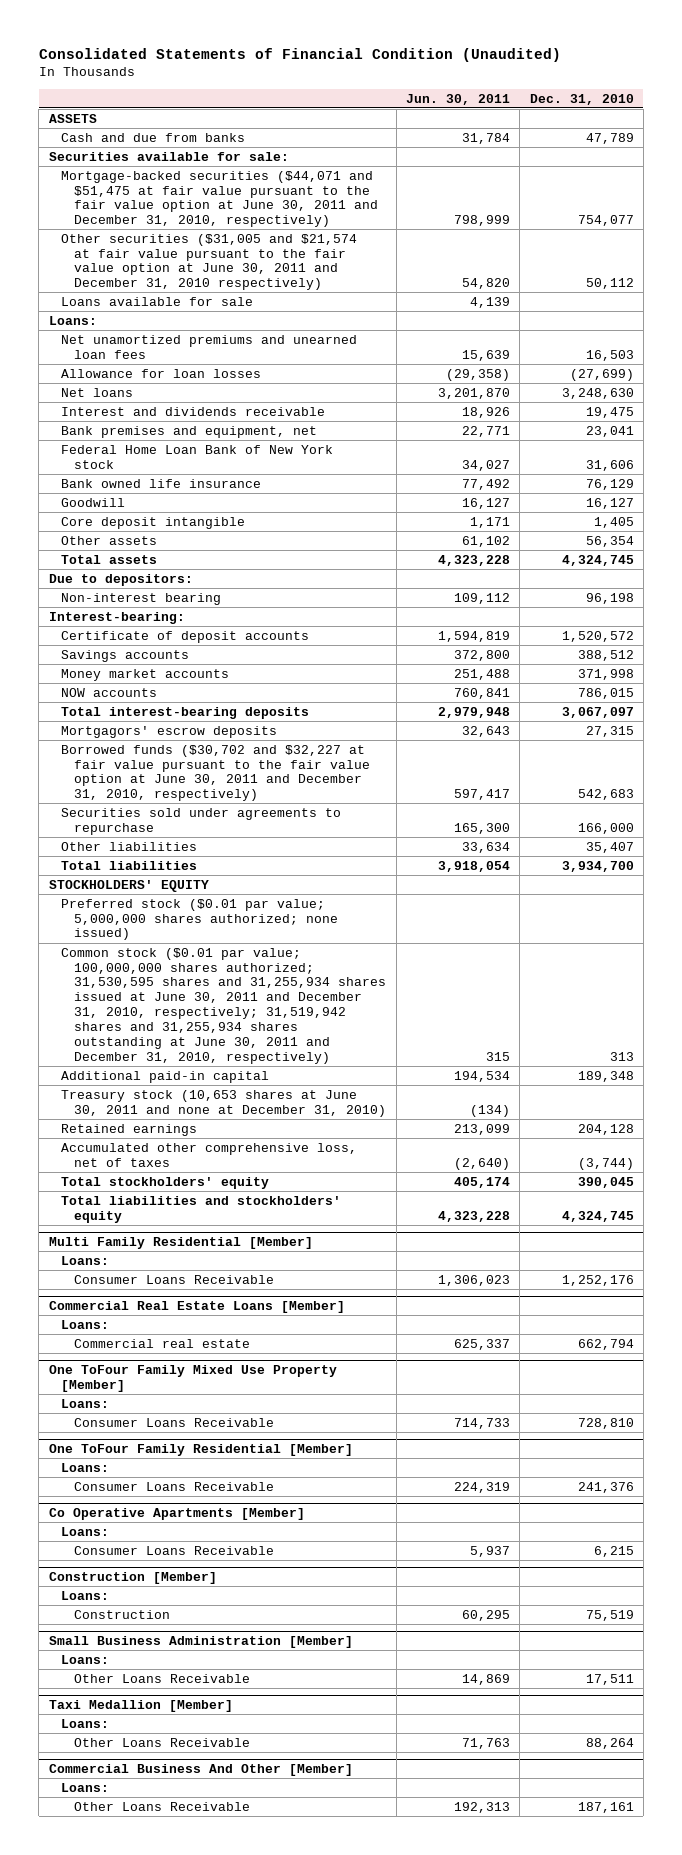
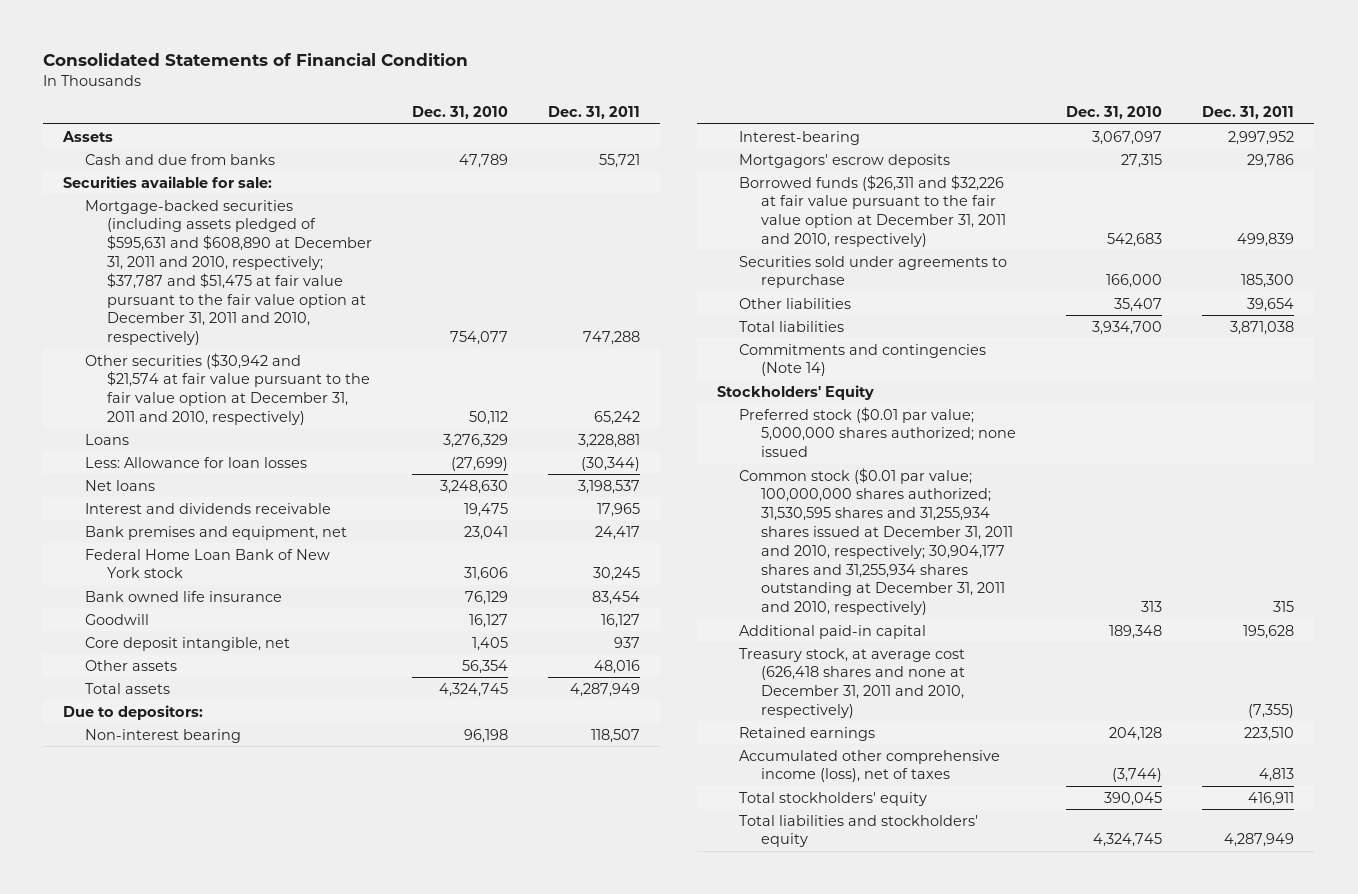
- Consolidated Statements of Financial Condition (Unaudited)
+ Consolidated Statements of Financial Condition
- | Jun. 30, 2011 | Dec. 31, 2010
+ | Dec. 31, 2010 | Dec. 31, 2011
- ASSETS
+ Assets
- Mortgage-backed securities ($44,071 and $51,475 at fair value pursuant to the fair value option at June 30, 2011 and December 31, 2010, respectively) | 798,999 | 754,077
- Other securities ($31,005 and $21,574 at fair value pursuant to the fair value option at June 30, 2011 and December 31, 2010 respectively) | 54,820 | 50,112
- Loans available for sale | 4,139 |
- Loans:
- Net unamortized premiums and unearned loan fees | 15,639 | 16,503
- Allowance for loan losses | (29,358) | (27,699)
+ Mortgage-backed securities (including assets pledged of $595,631 and $608,890 at December 31, 2011 and 2010, respectively; $37,787 and $51,475 at fair value pursuant to the fair value option at December 31, 2011 and 2010, respectively) | 754,077 | 747,288
+ Other securities ($30,942 and $21,574 at fair value pursuant to the fair value option at December 31, 2011 and 2010, respectively) | 50,112 | 65,242
+ Loans | 3,276,329 | 3,228,881
+ Less: Allowance for loan losses | (27,699) | (30,344)
- Core deposit intangible | 1,171 | 1,405
+ Core deposit intangible, net | 1,405 | 937
- Interest-bearing:
- Certificate of deposit accounts | 1,594,819 | 1,520,572
- Savings accounts | 372,800 | 388,512
- Money market accounts | 251,488 | 371,998
- NOW accounts | 760,841 | 786,015
- Total interest-bearing deposits | 2,979,948 | 3,067,097
+ Interest-bearing | 3,067,097 | 2,997,952
- Borrowed funds ($30,702 and $32,227 at fair value pursuant to the fair value option at June 30, 2011 and December 31, 2010, respectively) | 597,417 | 542,683
+ Borrowed funds ($26,311 and $32,226 at fair value pursuant to the fair value option at December 31, 2011 and 2010, respectively) | 542,683 | 499,839
- STOCKHOLDERS' EQUITY
- Preferred stock ($0.01 par value; 5,000,000 shares authorized; none issued)
- Common stock ($0.01 par value; 100,000,000 shares authorized; 31,530,595 shares and 31,255,934 shares issued at June 30, 2011 and December 31, 2010, respectively; 31,519,942 shares and 31,255,934 shares outstanding at June 30, 2011 and December 31, 2010, respectively) | 315 | 313
+ Commitments and contingencies (Note 14)
+ Stockholders' Equity
+ Preferred stock ($0.01 par value; 5,000,000 shares authorized; none issued
+ Common stock ($0.01 par value; 100,000,000 shares authorized; 31,530,595 shares and 31,255,934 shares issued at December 31, 2011 and 2010, respectively; 30,904,177 shares and 31,255,934 shares outstanding at December 31, 2011 and 2010, respectively) | 313 | 315
- Treasury stock (10,653 shares at June 30, 2011 and none at December 31, 2010) | (134) |
+ Treasury stock, at average cost (626,418 shares and none at December 31, 2011 and 2010, respectively) | | (7,355)
- Accumulated other comprehensive loss, net of taxes | (2,640) | (3,744)
+ Accumulated other comprehensive income (loss), net of taxes | (3,744) | 4,813
- Multi Family Residential [Member]
- Loans:
- Consumer Loans Receivable | 1,306,023 | 1,252,176
- Commercial Real Estate Loans [Member]
- Loans:
- Commercial real estate | 625,337 | 662,794
- One ToFour Family Mixed Use Property [Member]
- Loans:
- Consumer Loans Receivable | 714,733 | 728,810
- One ToFour Family Residential [Member]
- Loans:
- Consumer Loans Receivable | 224,319 | 241,376
- Co Operative Apartments [Member]
- Loans:
- Consumer Loans Receivable | 5,937 | 6,215
- Construction [Member]
- Loans:
- Construction | 60,295 | 75,519
- Small Business Administration [Member]
- Loans:
- Other Loans Receivable | 14,869 | 17,511
- Taxi Medallion [Member]
- Loans:
- Other Loans Receivable | 71,763 | 88,264
- Commercial Business And Other [Member]
- Loans:
- Other Loans Receivable | 192,313 | 187,161

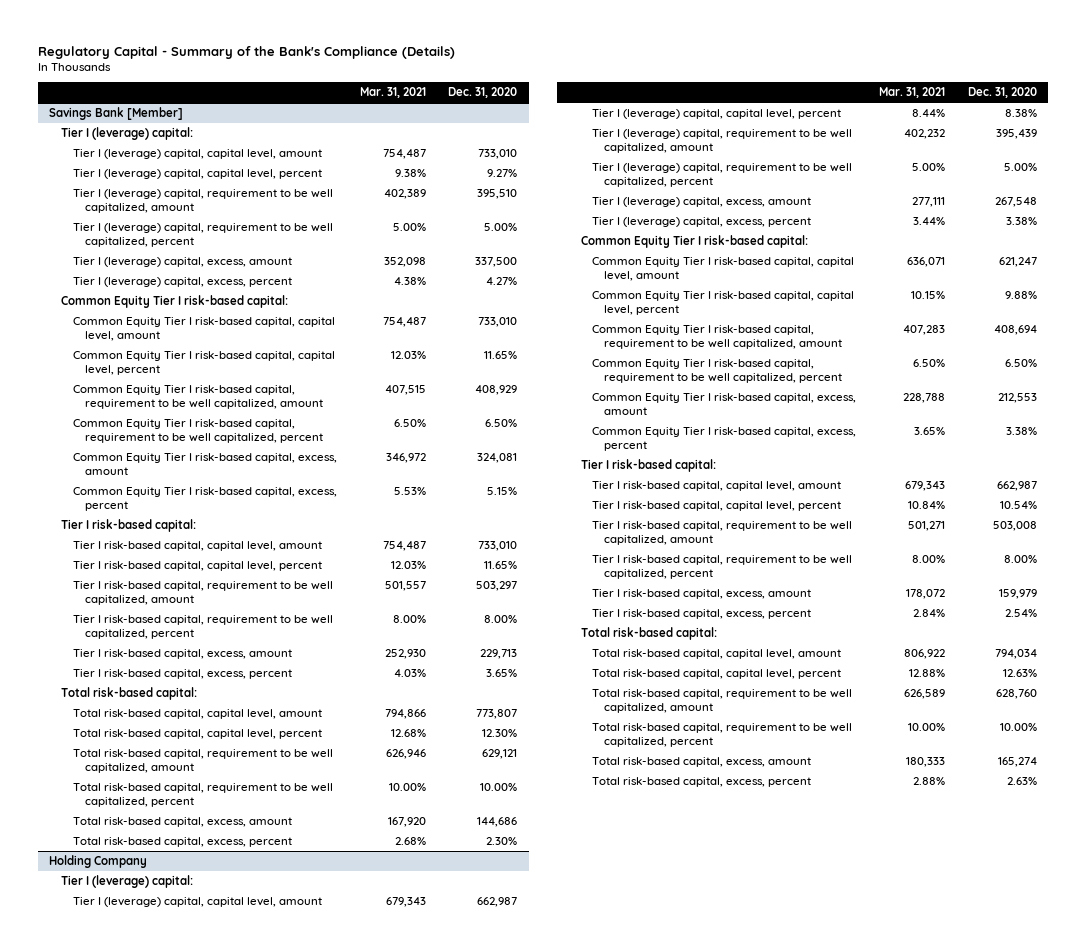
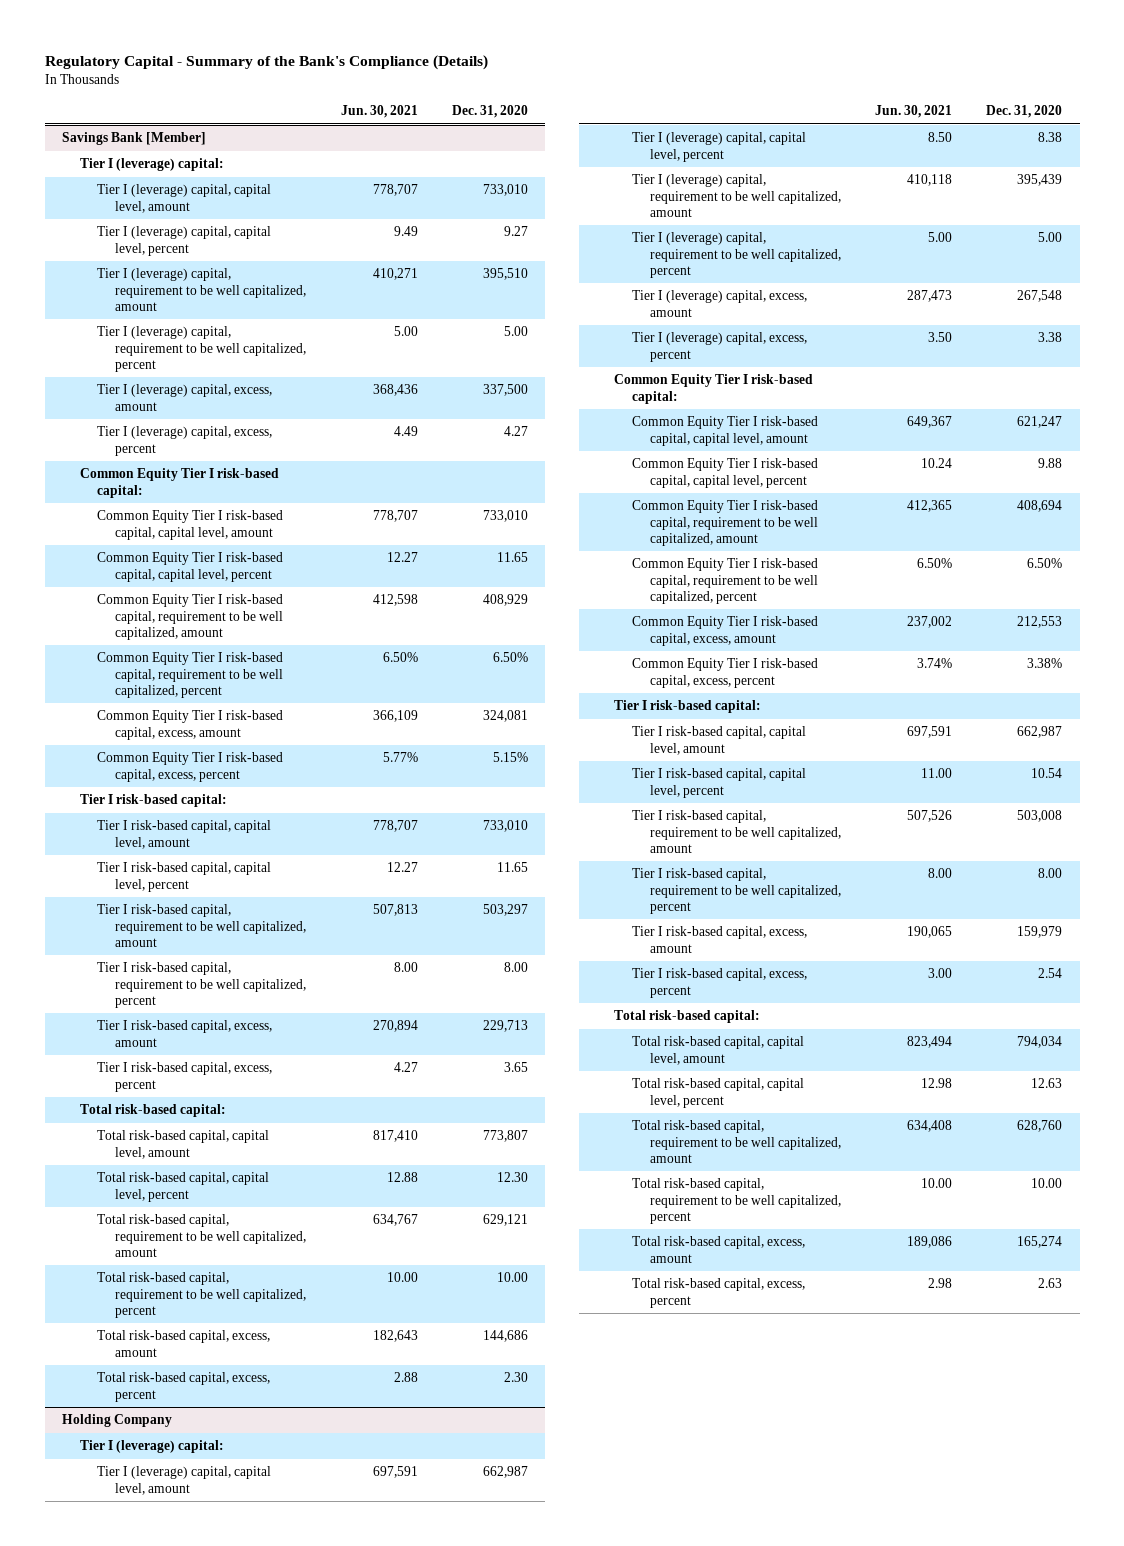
- | Mar. 31, 2021 | Dec. 31, 2020
+ | Jun. 30, 2021 | Dec. 31, 2020
@ Savings Bank [Member]
- Tier I (leverage) capital, capital level, percent | 9.38% | 9.27%
+ Tier I (leverage) capital, capital level, percent | 9.49 | 9.27
- Tier I (leverage) capital, requirement to be well capitalized, percent | 5.00% | 5.00%
+ Tier I (leverage) capital, requirement to be well capitalized, percent | 5.00 | 5.00
- Tier I (leverage) capital, excess, percent | 4.38% | 4.27%
+ Tier I (leverage) capital, excess, percent | 4.49 | 4.27
- Common Equity Tier I risk-based capital, capital level, percent | 12.03% | 11.65%
+ Common Equity Tier I risk-based capital, capital level, percent | 12.27 | 11.65
- Tier I risk-based capital, capital level, percent | 12.03% | 11.65%
+ Tier I risk-based capital, capital level, percent | 12.27 | 11.65
- Tier I risk-based capital, requirement to be well capitalized, percent | 8.00% | 8.00%
+ Tier I risk-based capital, requirement to be well capitalized, percent | 8.00 | 8.00
- Tier I risk-based capital, excess, percent | 4.03% | 3.65%
+ Tier I risk-based capital, excess, percent | 4.27 | 3.65
- Total risk-based capital, capital level, percent | 12.68% | 12.30%
+ Total risk-based capital, capital level, percent | 12.88 | 12.30
- Total risk-based capital, requirement to be well capitalized, percent | 10.00% | 10.00%
+ Total risk-based capital, requirement to be well capitalized, percent | 10.00 | 10.00
- Total risk-based capital, excess, percent | 2.68% | 2.30%
+ Total risk-based capital, excess, percent | 2.88 | 2.30
@ Holding Company
- Tier I (leverage) capital, capital level, percent | 8.44% | 8.38%
+ Tier I (leverage) capital, capital level, percent | 8.50 | 8.38
- Tier I (leverage) capital, requirement to be well capitalized, percent | 5.00% | 5.00%
+ Tier I (leverage) capital, requirement to be well capitalized, percent | 5.00 | 5.00
- Tier I (leverage) capital, excess, percent | 3.44% | 3.38%
+ Tier I (leverage) capital, excess, percent | 3.50 | 3.38
- Common Equity Tier I risk-based capital, capital level, percent | 10.15% | 9.88%
+ Common Equity Tier I risk-based capital, capital level, percent | 10.24 | 9.88
- Tier I risk-based capital, capital level, percent | 10.84% | 10.54%
+ Tier I risk-based capital, capital level, percent | 11.00 | 10.54
- Tier I risk-based capital, requirement to be well capitalized, percent | 8.00% | 8.00%
+ Tier I risk-based capital, requirement to be well capitalized, percent | 8.00 | 8.00
- Tier I risk-based capital, excess, percent | 2.84% | 2.54%
+ Tier I risk-based capital, excess, percent | 3.00 | 2.54
- Total risk-based capital, capital level, percent | 12.88% | 12.63%
+ Total risk-based capital, capital level, percent | 12.98 | 12.63
- Total risk-based capital, requirement to be well capitalized, percent | 10.00% | 10.00%
+ Total risk-based capital, requirement to be well capitalized, percent | 10.00 | 10.00
- Total risk-based capital, excess, percent | 2.88% | 2.63%
+ Total risk-based capital, excess, percent | 2.98 | 2.63

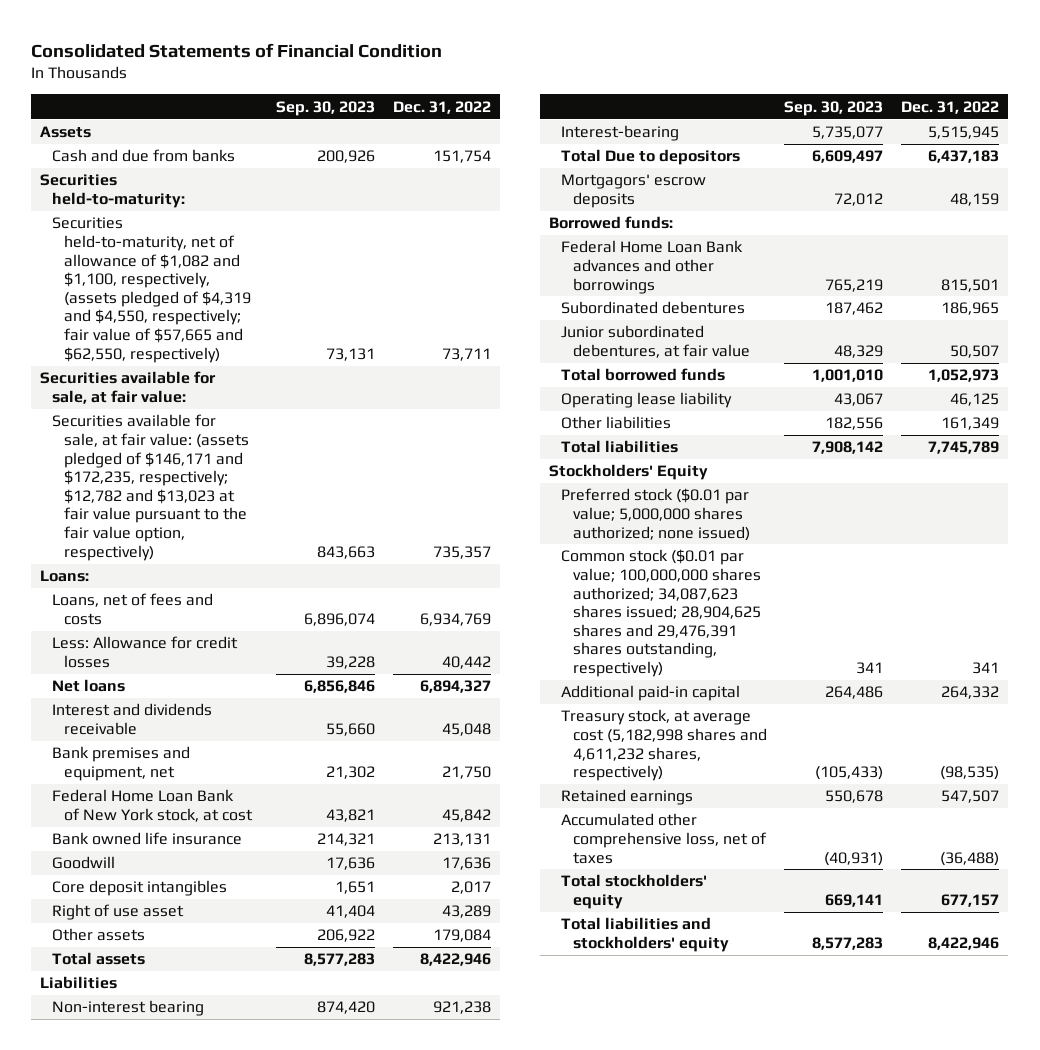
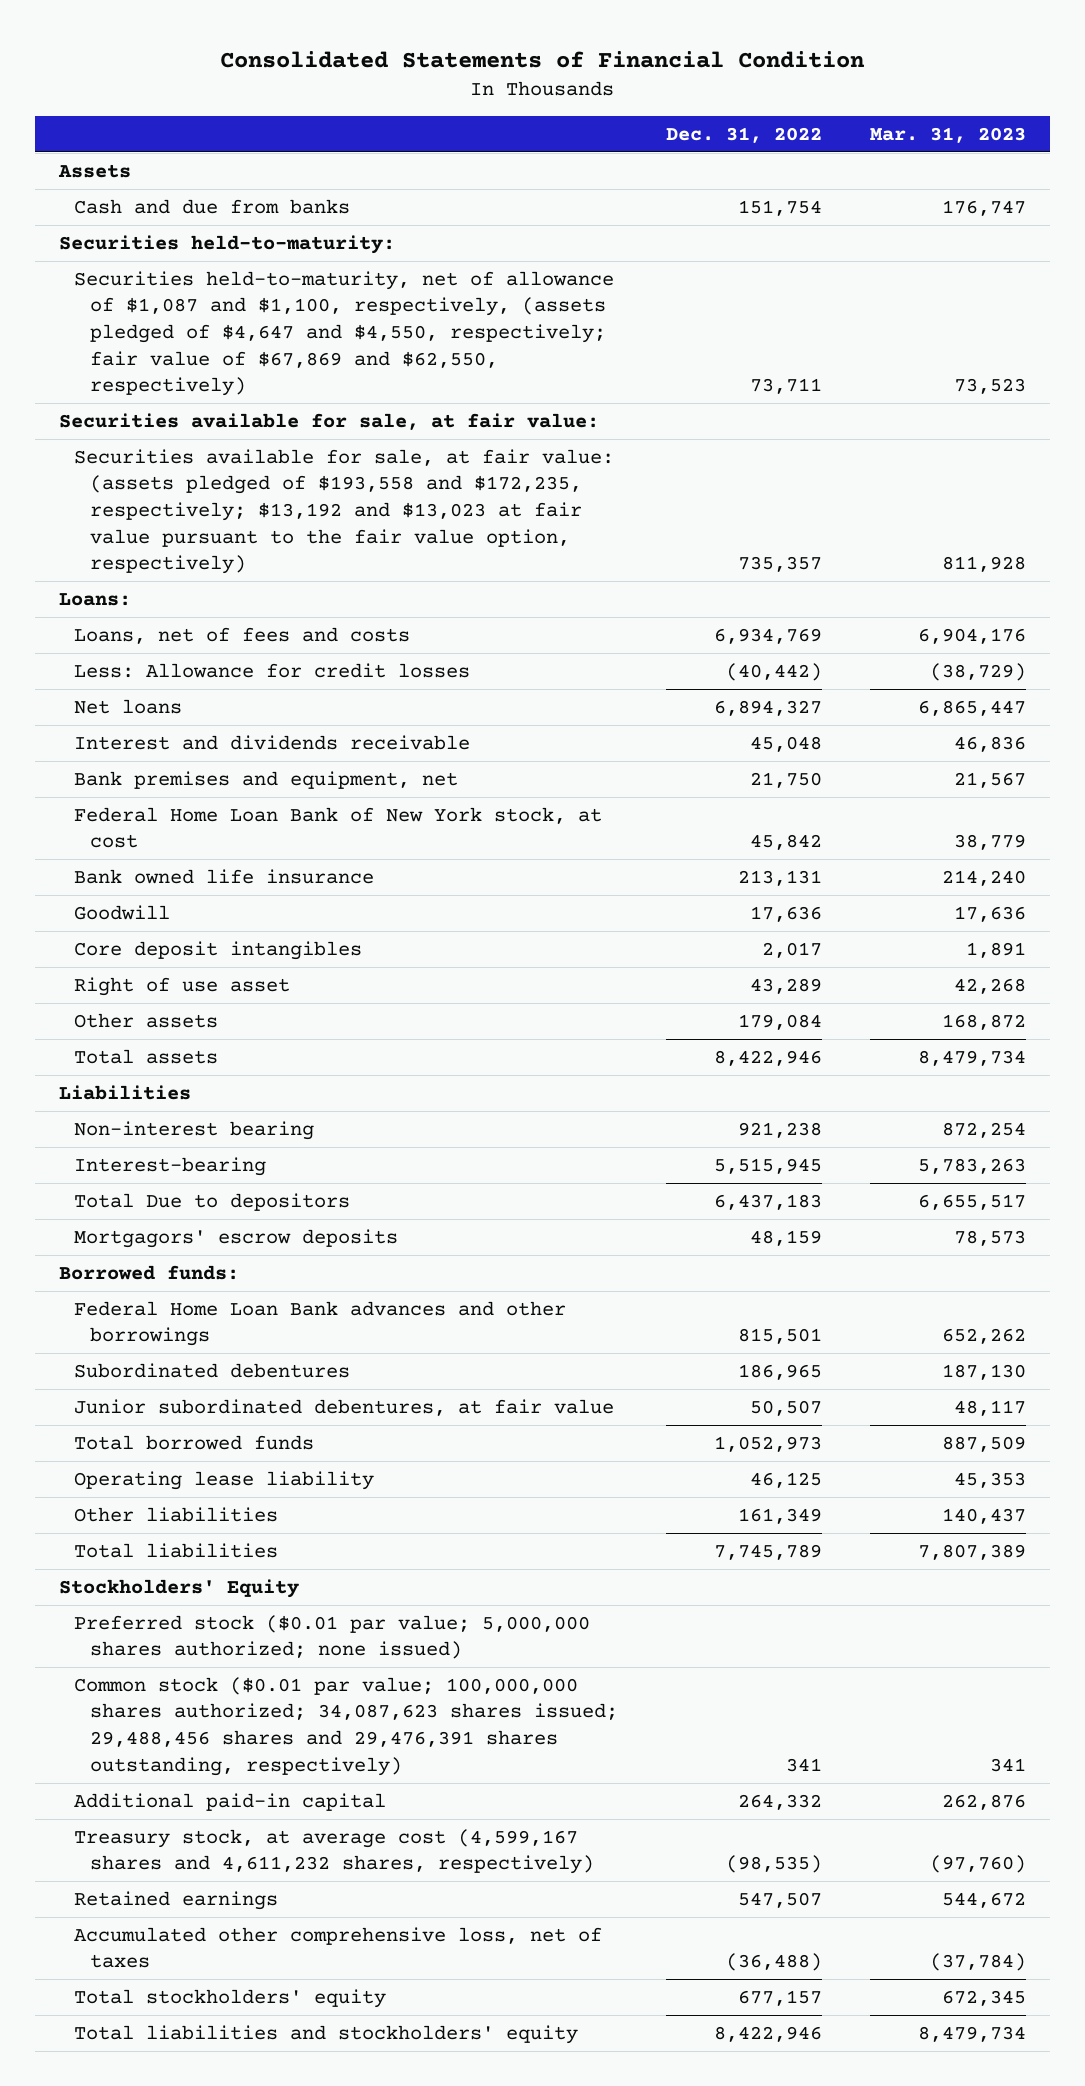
- | Sep. 30, 2023 | Dec. 31, 2022
+ | Dec. 31, 2022 | Mar. 31, 2023
- Securities held-to-maturity, net of allowance of $1,082 and $1,100, respectively, (assets pledged of $4,319 and $4,550, respectively; fair value of $57,665 and $62,550, respectively) | 73,131 | 73,711
+ Securities held-to-maturity, net of allowance of $1,087 and $1,100, respectively, (assets pledged of $4,647 and $4,550, respectively; fair value of $67,869 and $62,550, respectively) | 73,711 | 73,523
- Securities available for sale, at fair value: (assets pledged of $146,171 and $172,235, respectively; $12,782 and $13,023 at fair value pursuant to the fair value option, respectively) | 843,663 | 735,357
+ Securities available for sale, at fair value: (assets pledged of $193,558 and $172,235, respectively; $13,192 and $13,023 at fair value pursuant to the fair value option, respectively) | 735,357 | 811,928
- Less: Allowance for credit losses | 39,228 | 40,442
+ Less: Allowance for credit losses | (40,442) | (38,729)
- Common stock ($0.01 par value; 100,000,000 shares authorized; 34,087,623 shares issued; 28,904,625 shares and 29,476,391 shares outstanding, respectively) | 341 | 341
+ Common stock ($0.01 par value; 100,000,000 shares authorized; 34,087,623 shares issued; 29,488,456 shares and 29,476,391 shares outstanding, respectively) | 341 | 341
- Treasury stock, at average cost (5,182,998 shares and 4,611,232 shares, respectively) | (105,433) | (98,535)
+ Treasury stock, at average cost (4,599,167 shares and 4,611,232 shares, respectively) | (98,535) | (97,760)

